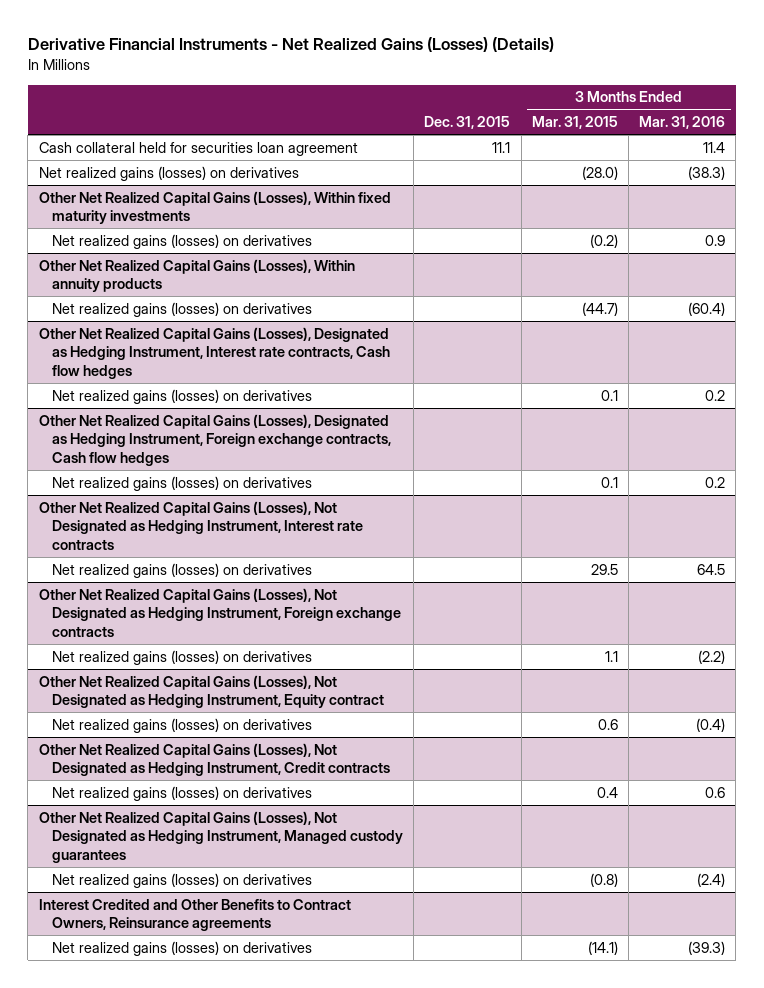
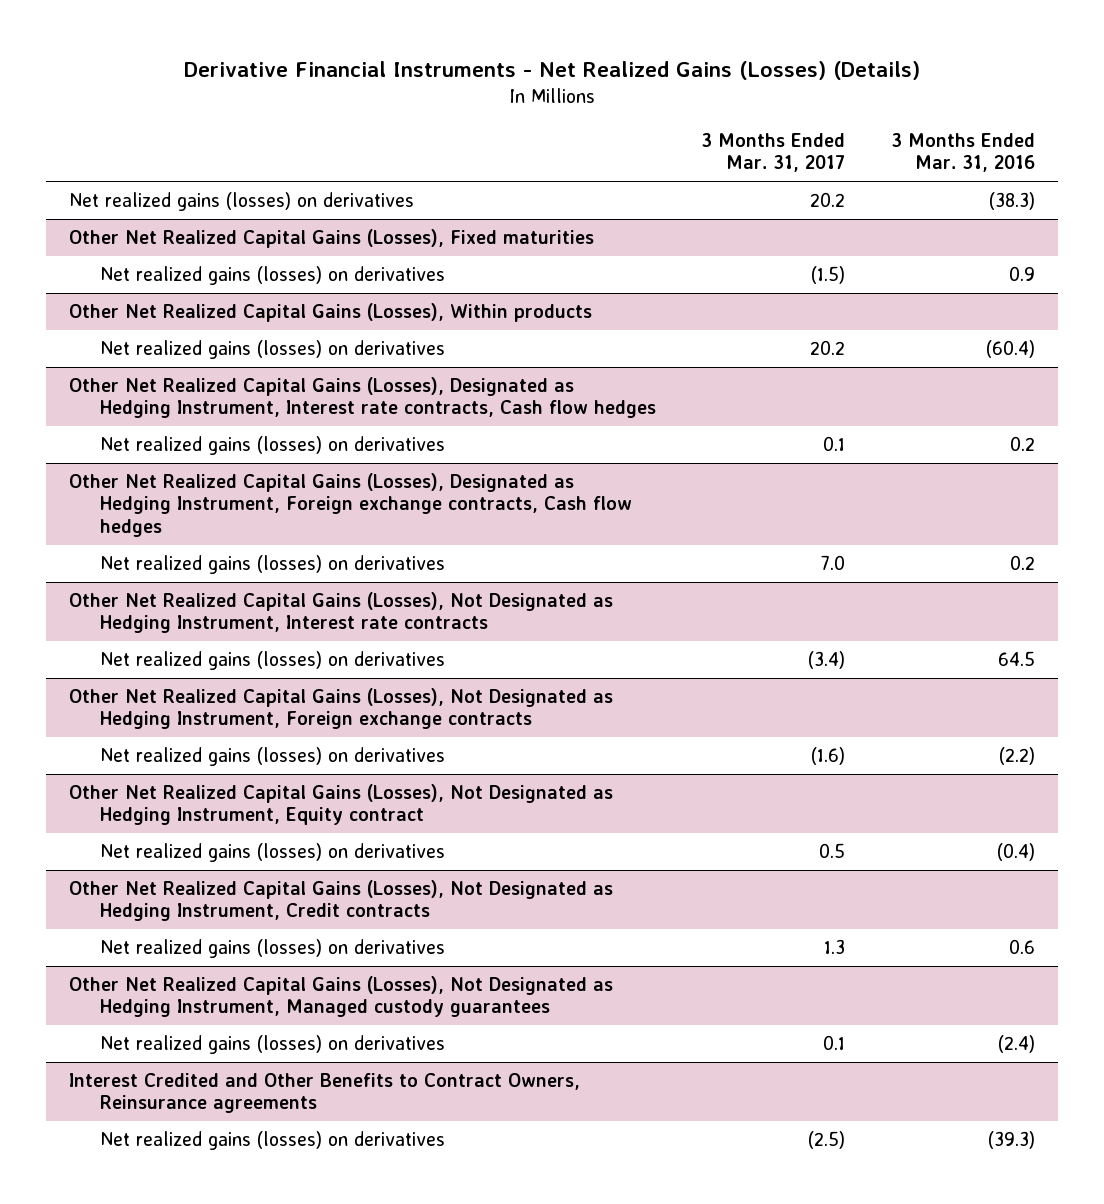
- | Dec. 31, 2015 | 3 Months Ended Mar. 31, 2015 | 3 Months Ended Mar. 31, 2016
+ | 3 Months Ended Mar. 31, 2017 | 3 Months Ended Mar. 31, 2016
- Cash collateral held for securities loan agreement | 11.1 | | 11.4
- Other Net Realized Capital Gains (Losses), Within fixed maturity investments
+ Other Net Realized Capital Gains (Losses), Fixed maturities
- Other Net Realized Capital Gains (Losses), Within annuity products
+ Other Net Realized Capital Gains (Losses), Within products

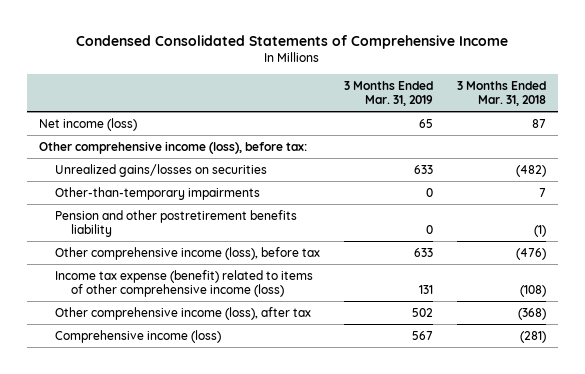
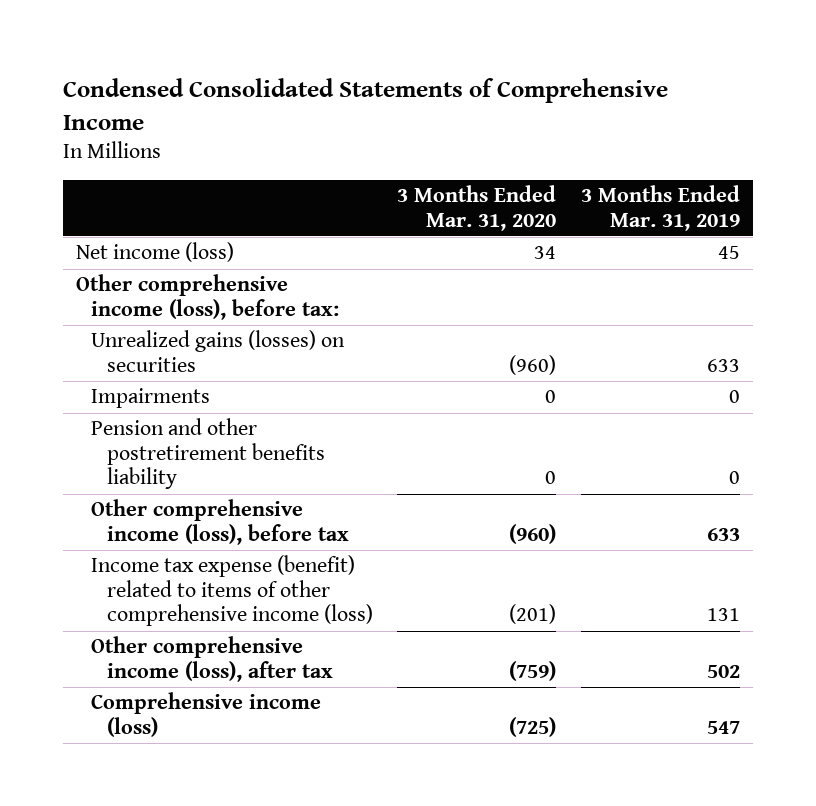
- | 3 Months Ended Mar. 31, 2019 | 3 Months Ended Mar. 31, 2018
+ | 3 Months Ended Mar. 31, 2020 | 3 Months Ended Mar. 31, 2019
- Net income (loss) | 65 | 87
+ Net income (loss) | 34 | 45
- Unrealized gains/losses on securities | 633 | (482)
- Other-than-temporary impairments | 0 | 7
+ Unrealized gains (losses) on securities | (960) | 633
+ Impairments | 0 | 0
- Comprehensive income (loss) | 567 | (281)
+ Comprehensive income (loss) | (725) | 547

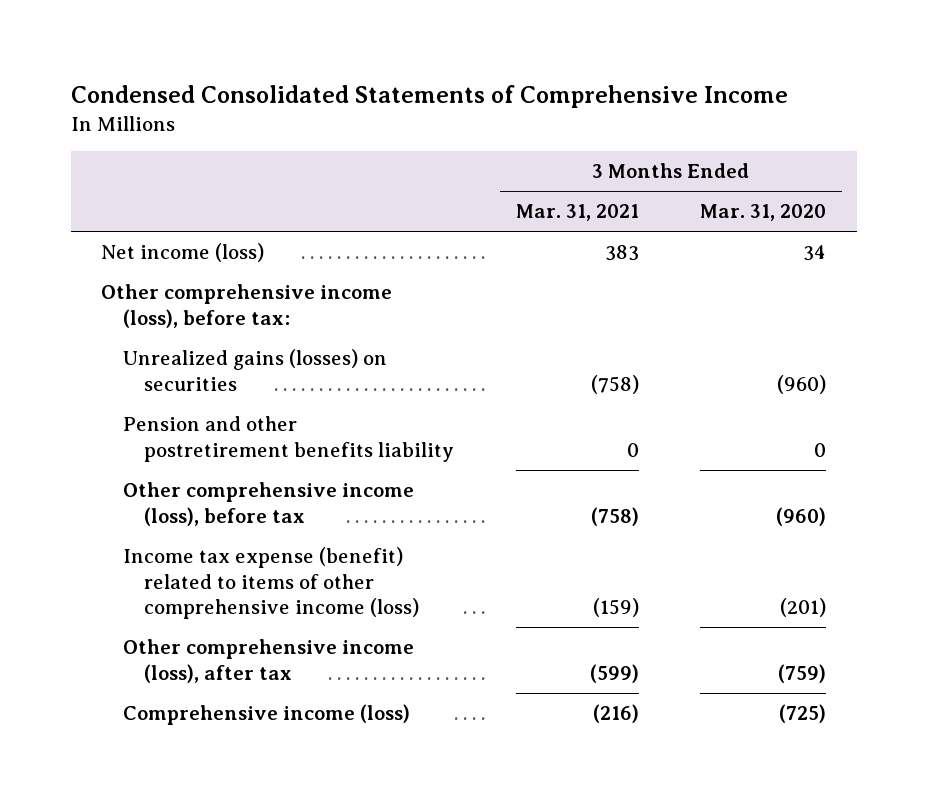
- | 3 Months Ended Mar. 31, 2020 | 3 Months Ended Mar. 31, 2019
+ | 3 Months Ended Mar. 31, 2021 | 3 Months Ended Mar. 31, 2020
- Impairments | 0 | 0

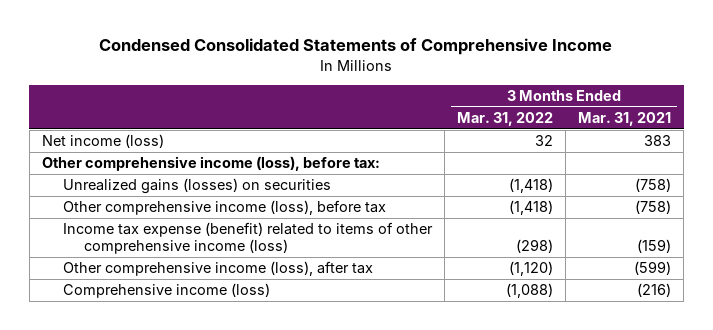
- | 3 Months Ended Mar. 31, 2021 | 3 Months Ended Mar. 31, 2020
+ | 3 Months Ended Mar. 31, 2022 | 3 Months Ended Mar. 31, 2021
- Pension and other postretirement benefits liability | 0 | 0

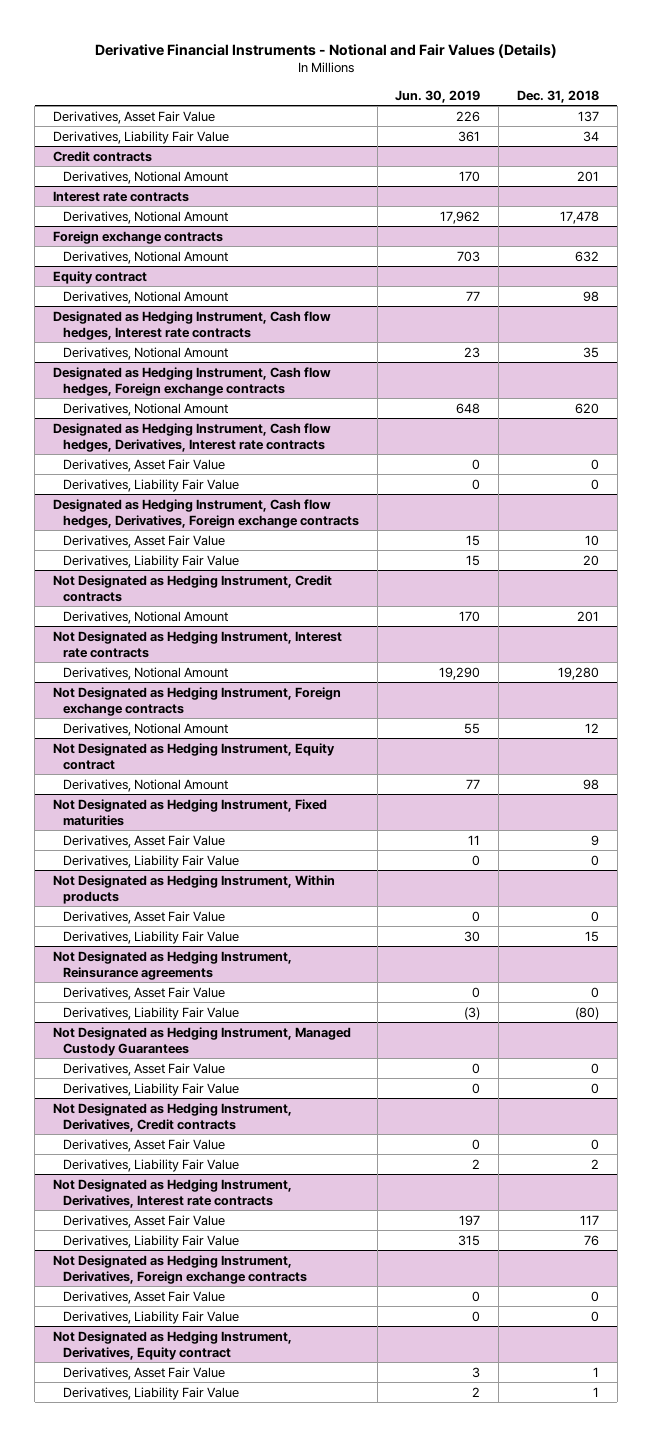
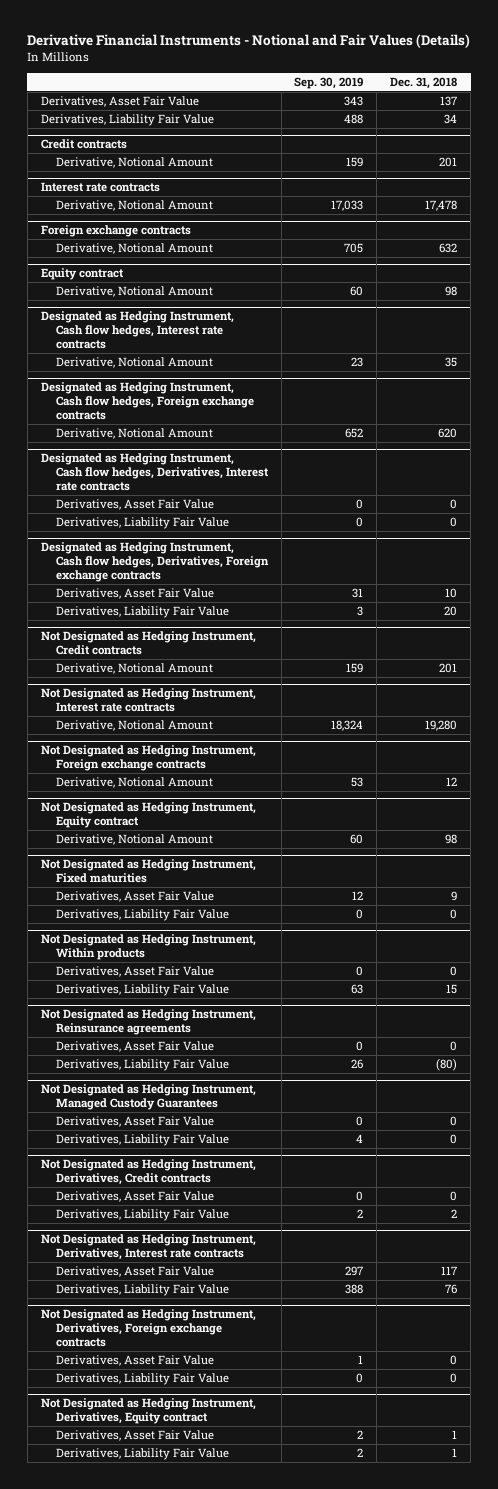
- | Jun. 30, 2019 | Dec. 31, 2018
+ | Sep. 30, 2019 | Dec. 31, 2018
@ Credit contracts
- Derivatives, Notional Amount | 170 | 201
+ Derivative, Notional Amount | 159 | 201
@ Interest rate contracts
- Derivatives, Notional Amount | 17,962 | 17,478
+ Derivative, Notional Amount | 17,033 | 17,478
@ Foreign exchange contracts
- Derivatives, Notional Amount | 703 | 632
+ Derivative, Notional Amount | 705 | 632
@ Equity contract
- Derivatives, Notional Amount | 77 | 98
+ Derivative, Notional Amount | 60 | 98
@ Designated as Hedging Instrument, Cash flow hedges, Interest rate contracts
- Derivatives, Notional Amount | 23 | 35
+ Derivative, Notional Amount | 23 | 35
@ Designated as Hedging Instrument, Cash flow hedges, Foreign exchange contracts
- Derivatives, Notional Amount | 648 | 620
+ Derivative, Notional Amount | 652 | 620
@ Not Designated as Hedging Instrument, Credit contracts
- Derivatives, Notional Amount | 170 | 201
+ Derivative, Notional Amount | 159 | 201
@ Not Designated as Hedging Instrument, Interest rate contracts
- Derivatives, Notional Amount | 19,290 | 19,280
+ Derivative, Notional Amount | 18,324 | 19,280
@ Not Designated as Hedging Instrument, Foreign exchange contracts
- Derivatives, Notional Amount | 55 | 12
+ Derivative, Notional Amount | 53 | 12
@ Not Designated as Hedging Instrument, Equity contract
- Derivatives, Notional Amount | 77 | 98
+ Derivative, Notional Amount | 60 | 98

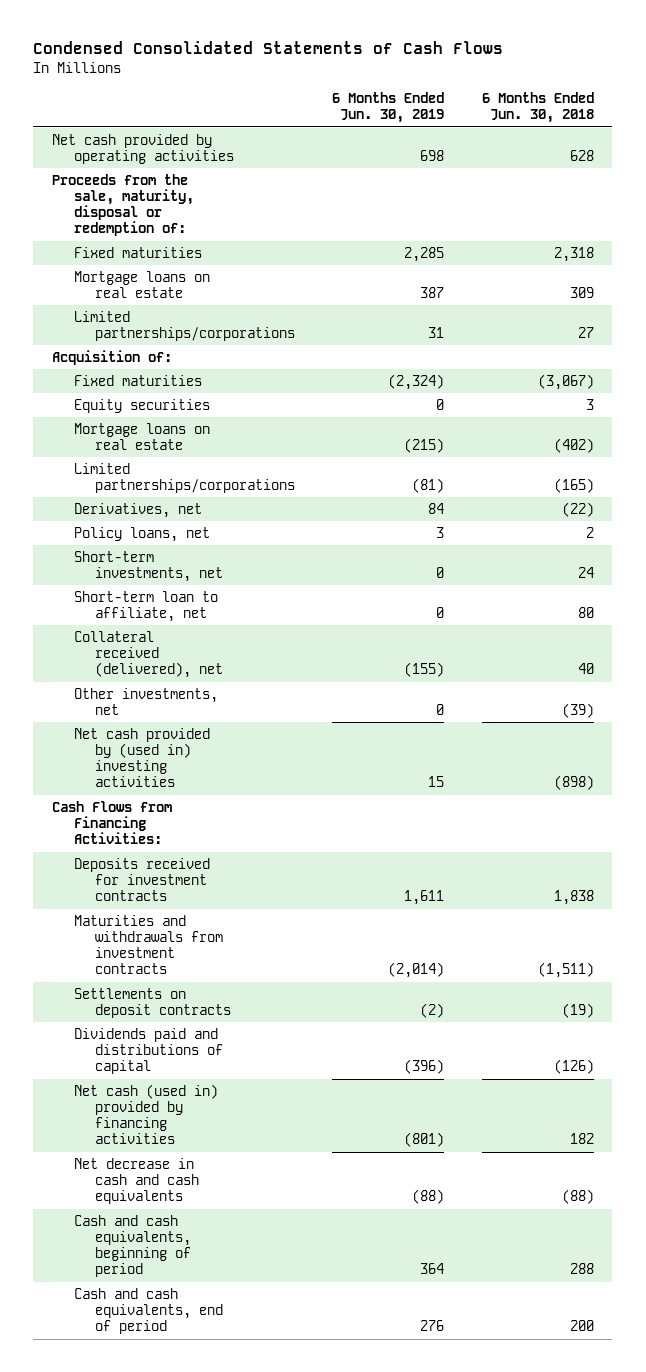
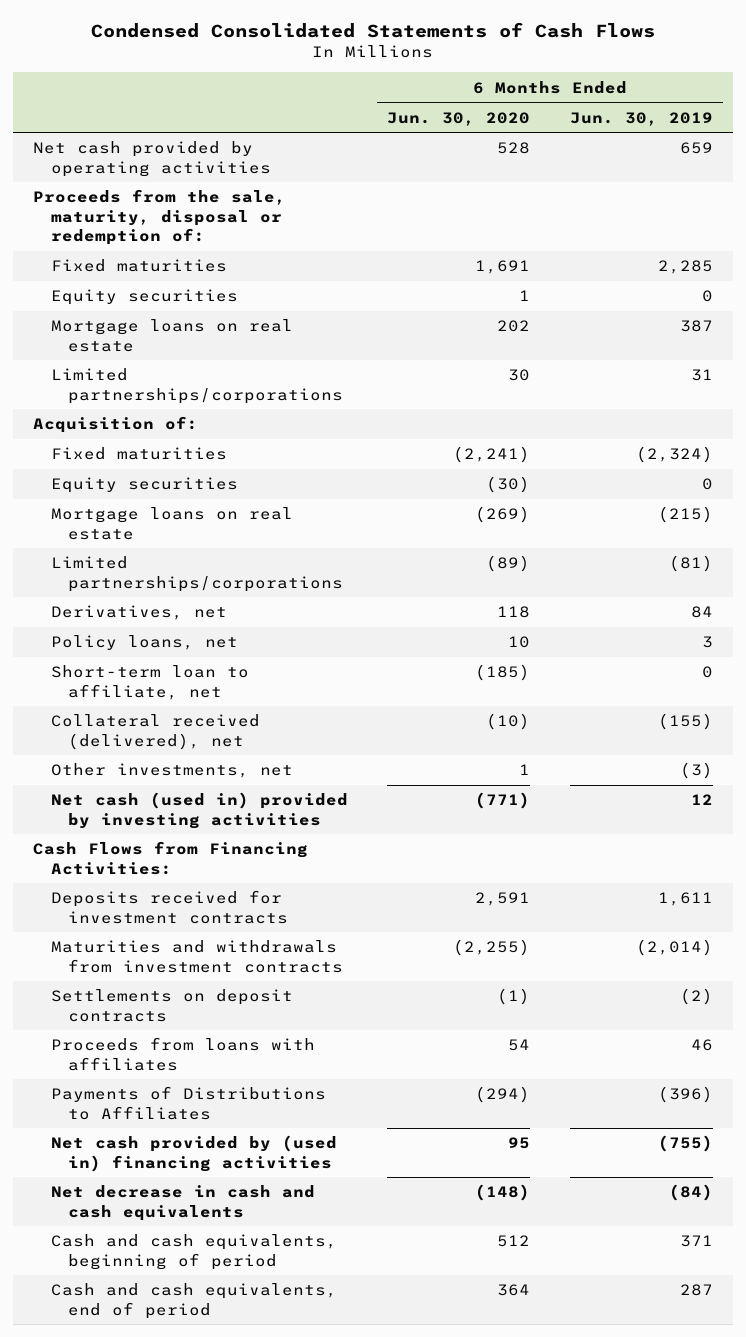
- | 6 Months Ended Jun. 30, 2019 | 6 Months Ended Jun. 30, 2018
+ | 6 Months Ended Jun. 30, 2020 | 6 Months Ended Jun. 30, 2019
- Net cash provided by operating activities | 698 | 628
+ Net cash provided by operating activities | 528 | 659
+ Equity securities | 1 | 0
- Short-term investments, net | 0 | 24
- Other investments, net | 0 | (39)
- Net cash provided by (used in) investing activities | 15 | (898)
+ Other investments, net | 1 | (3)
+ Net cash (used in) provided by investing activities | (771) | 12
- Dividends paid and distributions of capital | (396) | (126)
- Net cash (used in) provided by financing activities | (801) | 182
- Net decrease in cash and cash equivalents | (88) | (88)
- Cash and cash equivalents, beginning of period | 364 | 288
- Cash and cash equivalents, end of period | 276 | 200
+ Proceeds from loans with affiliates | 54 | 46
+ Payments of Distributions to Affiliates | (294) | (396)
+ Net cash provided by (used in) financing activities | 95 | (755)
+ Net decrease in cash and cash equivalents | (148) | (84)
+ Cash and cash equivalents, beginning of period | 512 | 371
+ Cash and cash equivalents, end of period | 364 | 287

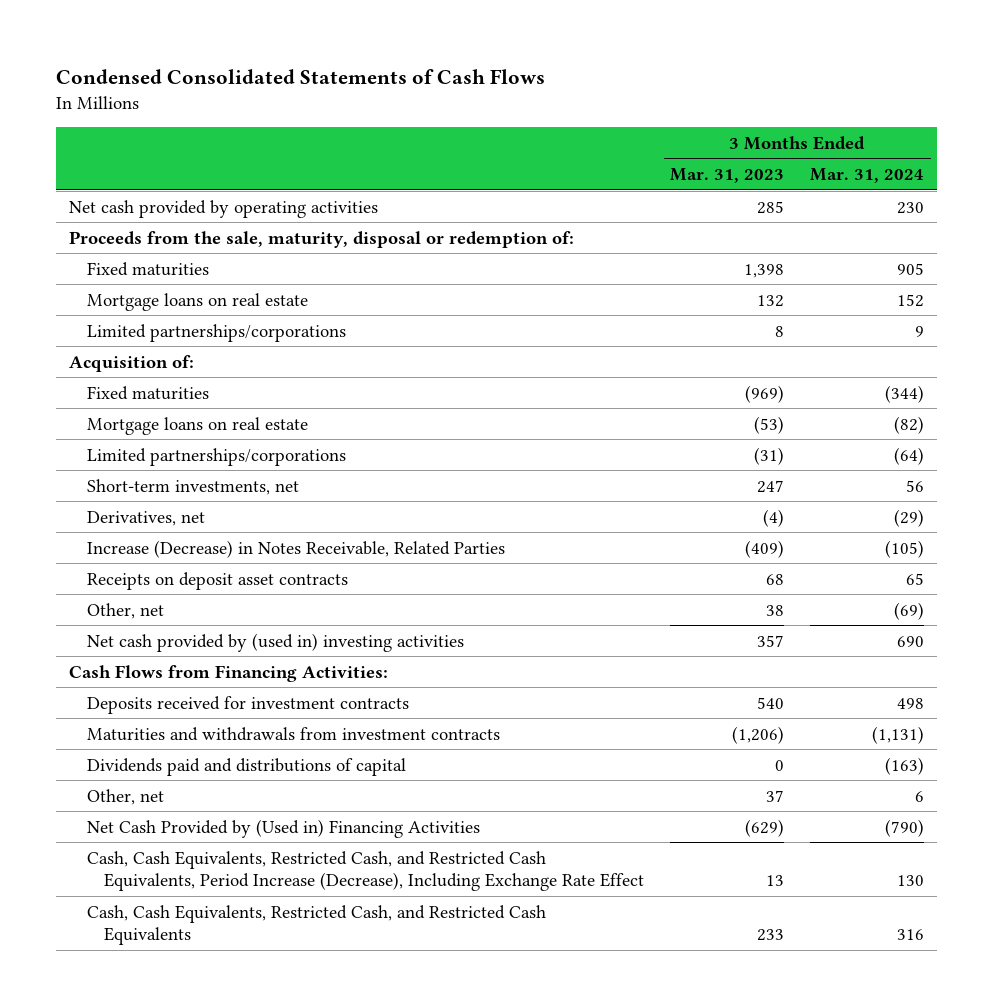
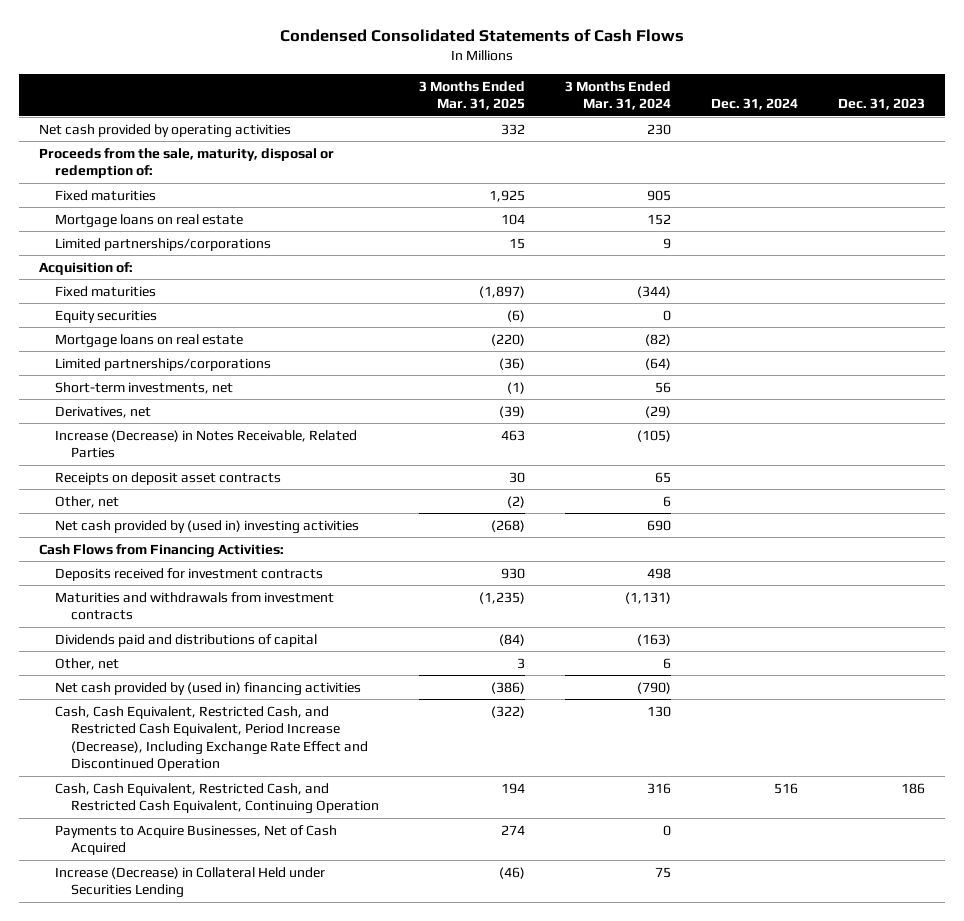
- | 3 Months Ended Mar. 31, 2023 | 3 Months Ended Mar. 31, 2024
+ | 3 Months Ended Mar. 31, 2025 | 3 Months Ended Mar. 31, 2024 | Dec. 31, 2024 | Dec. 31, 2023
+ Equity securities | (6) | 0 | |
- Other, net | 38 | (69)
+ Other, net | (2) | 6 | |
- Net Cash Provided by (Used in) Financing Activities | (629) | (790)
- Cash, Cash Equivalents, Restricted Cash, and Restricted Cash Equivalents, Period Increase (Decrease), Including Exchange Rate Effect | 13 | 130
- Cash, Cash Equivalents, Restricted Cash, and Restricted Cash Equivalents | 233 | 316
+ Net cash provided by (used in) financing activities | (386) | (790) | |
+ Cash, Cash Equivalent, Restricted Cash, and Restricted Cash Equivalent, Period Increase (Decrease), Including Exchange Rate Effect and Discontinued Operation | (322) | 130 | |
+ Cash, Cash Equivalent, Restricted Cash, and Restricted Cash Equivalent, Continuing Operation | 194 | 316 | 516 | 186
+ Payments to Acquire Businesses, Net of Cash Acquired | 274 | 0 | |
+ Increase (Decrease) in Collateral Held under Securities Lending | (46) | 75 | |

